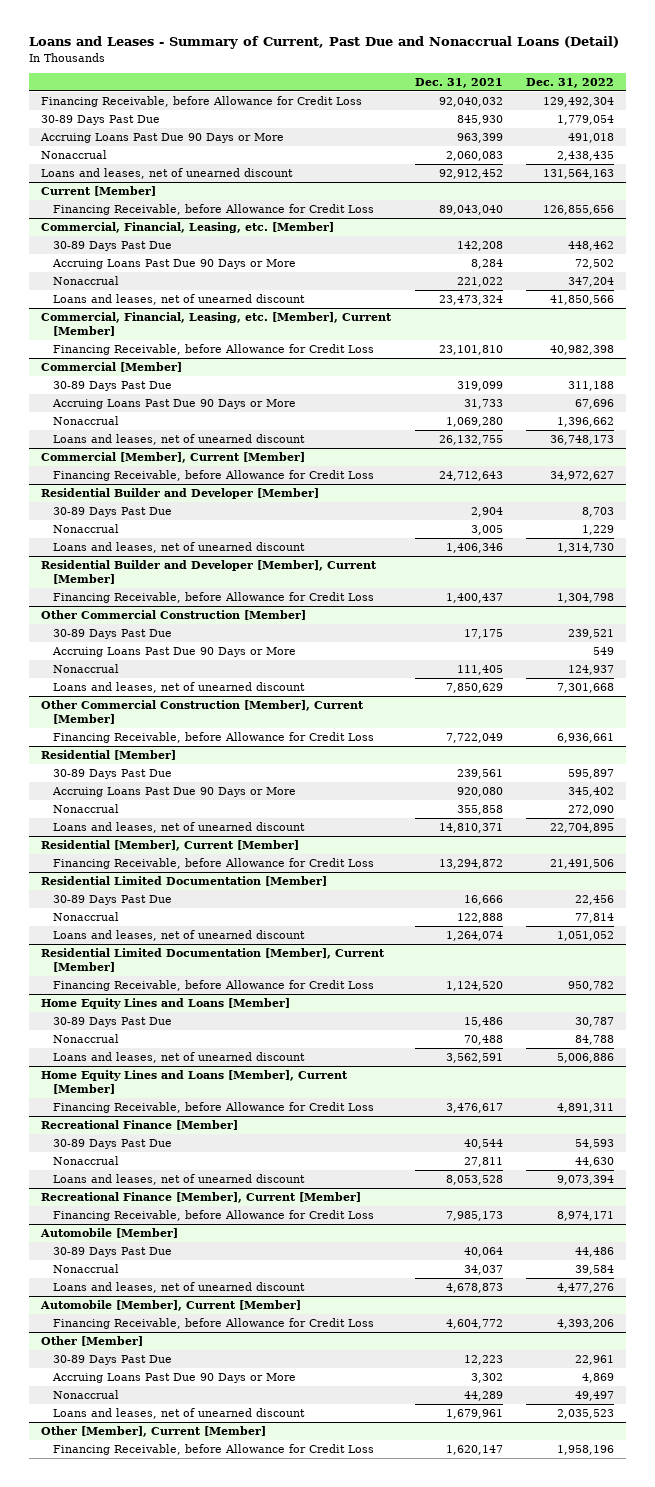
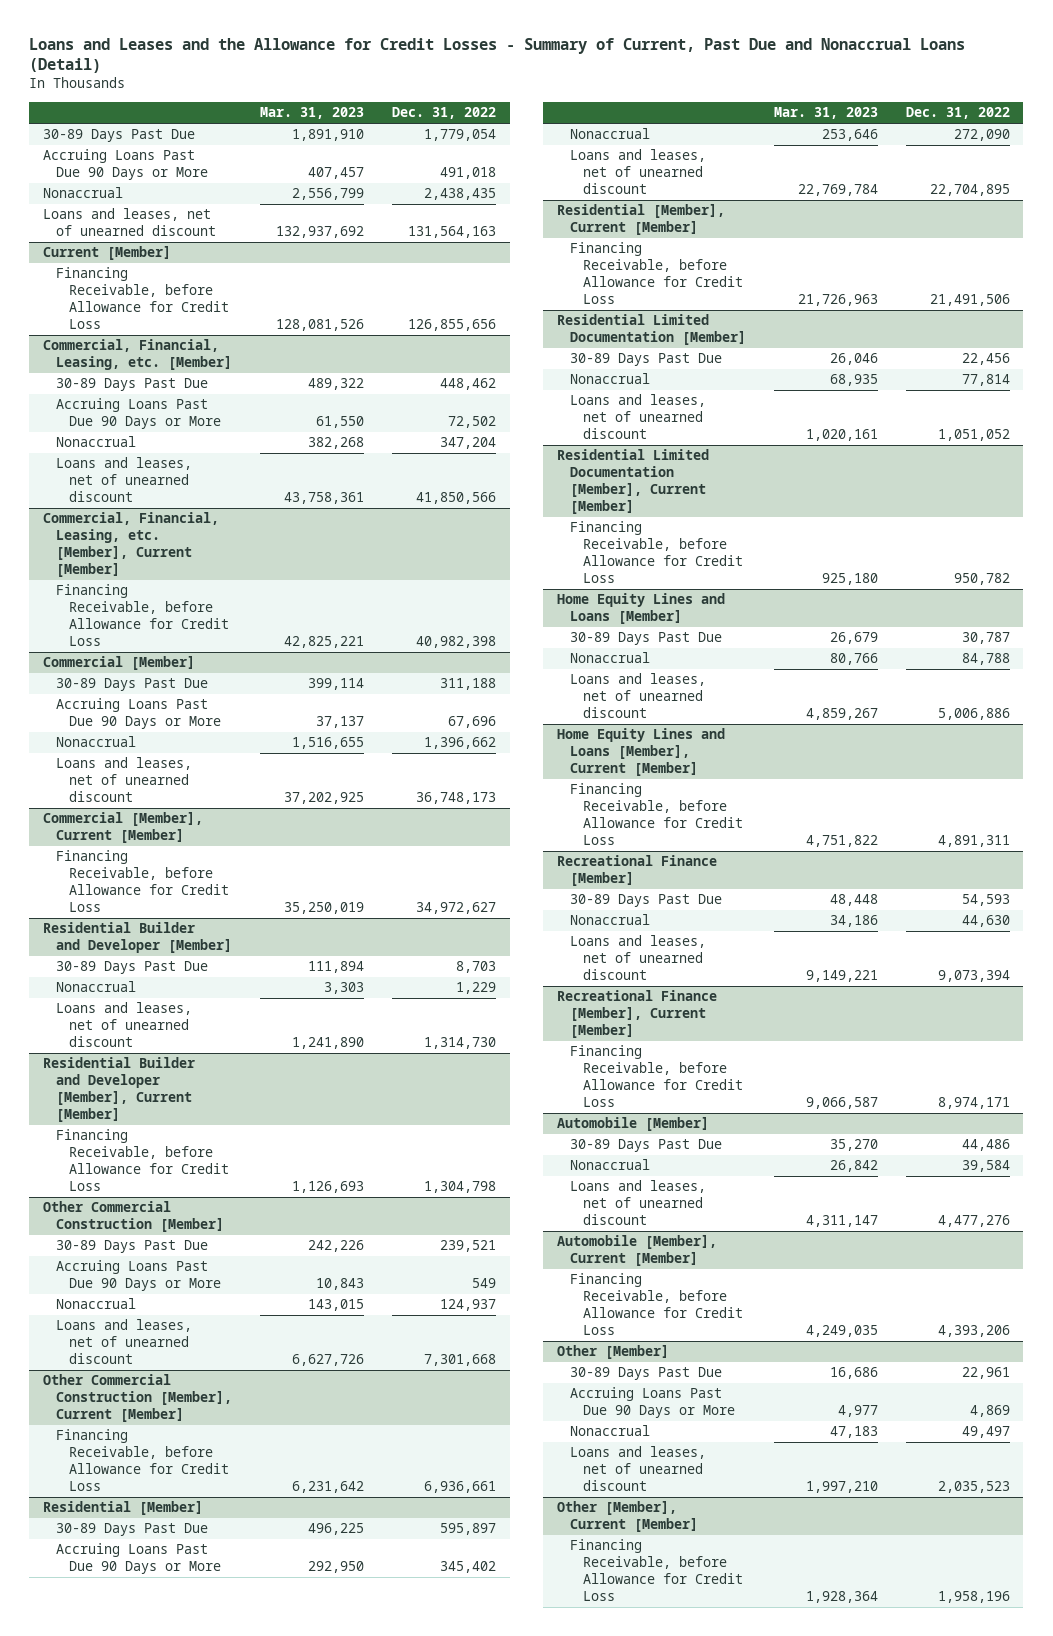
- Loans and Leases - Summary of Current, Past Due and Nonaccrual Loans (Detail)
+ Loans and Leases and the Allowance for Credit Losses - Summary of Current, Past Due and Nonaccrual Loans (Detail)
- | Dec. 31, 2021 | Dec. 31, 2022
+ | Mar. 31, 2023 | Dec. 31, 2022
- Financing Receivable, before Allowance for Credit Loss | 92,040,032 | 129,492,304

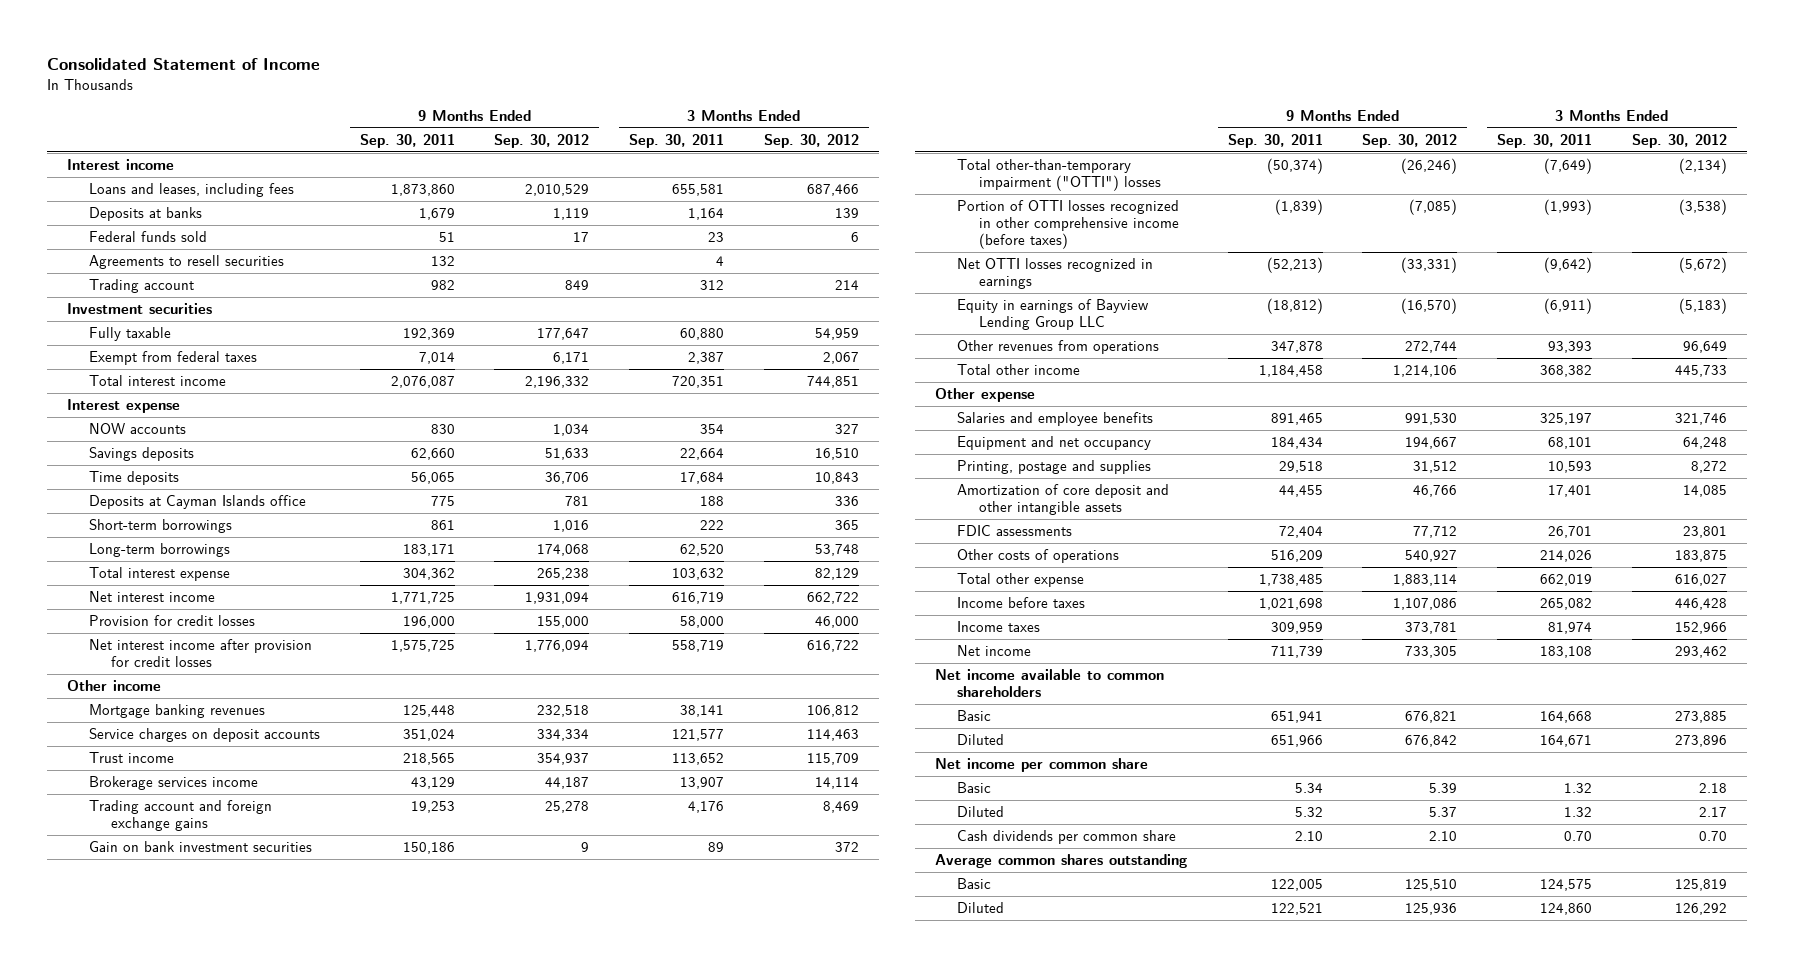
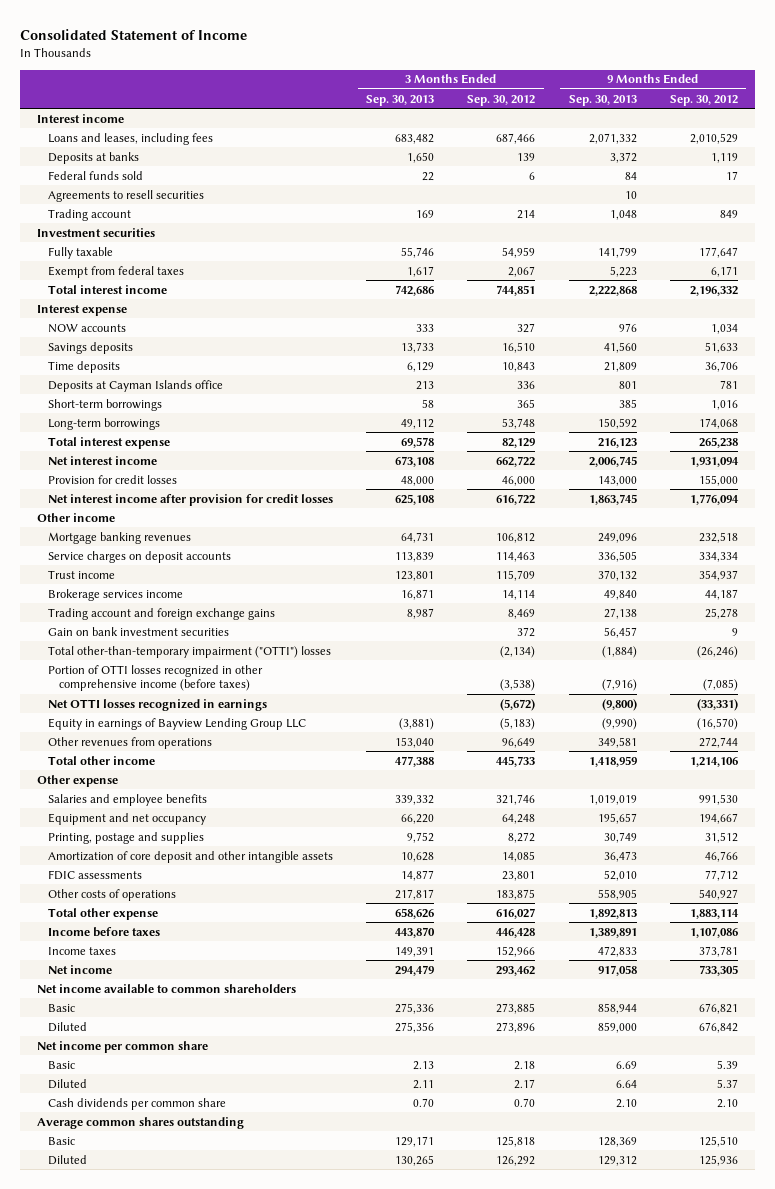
- | 9 Months Ended Sep. 30, 2011 | 9 Months Ended Sep. 30, 2012 | 3 Months Ended Sep. 30, 2011 | 3 Months Ended Sep. 30, 2012
+ | 3 Months Ended Sep. 30, 2013 | 3 Months Ended Sep. 30, 2012 | 9 Months Ended Sep. 30, 2013 | 9 Months Ended Sep. 30, 2012
- Basic | 122,005 | 125,510 | 124,575 | 125,819
+ Basic | 129,171 | 125,818 | 128,369 | 125,510

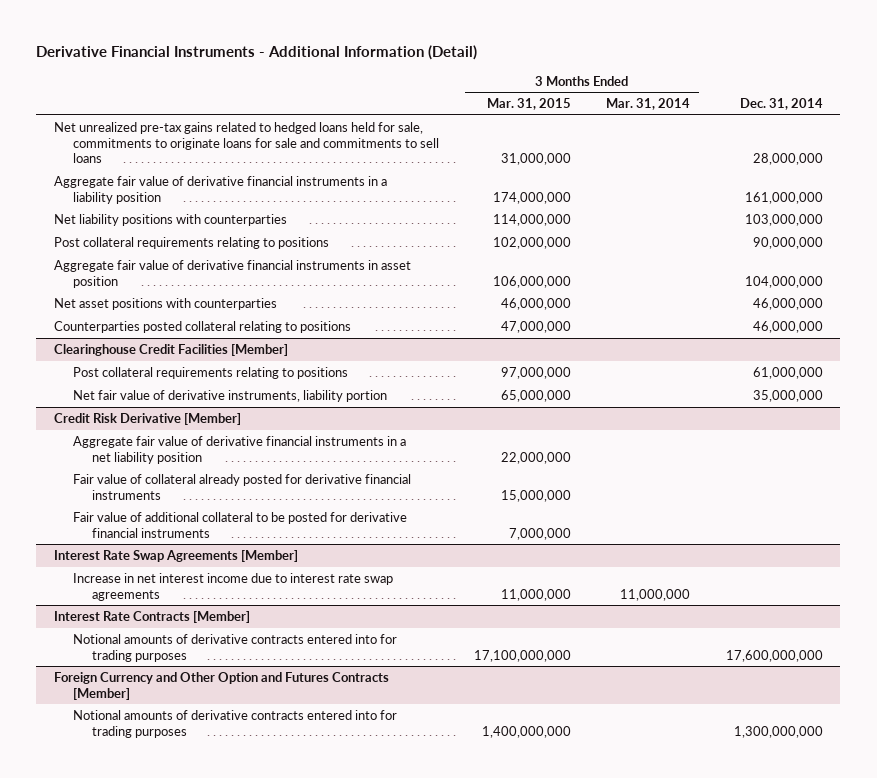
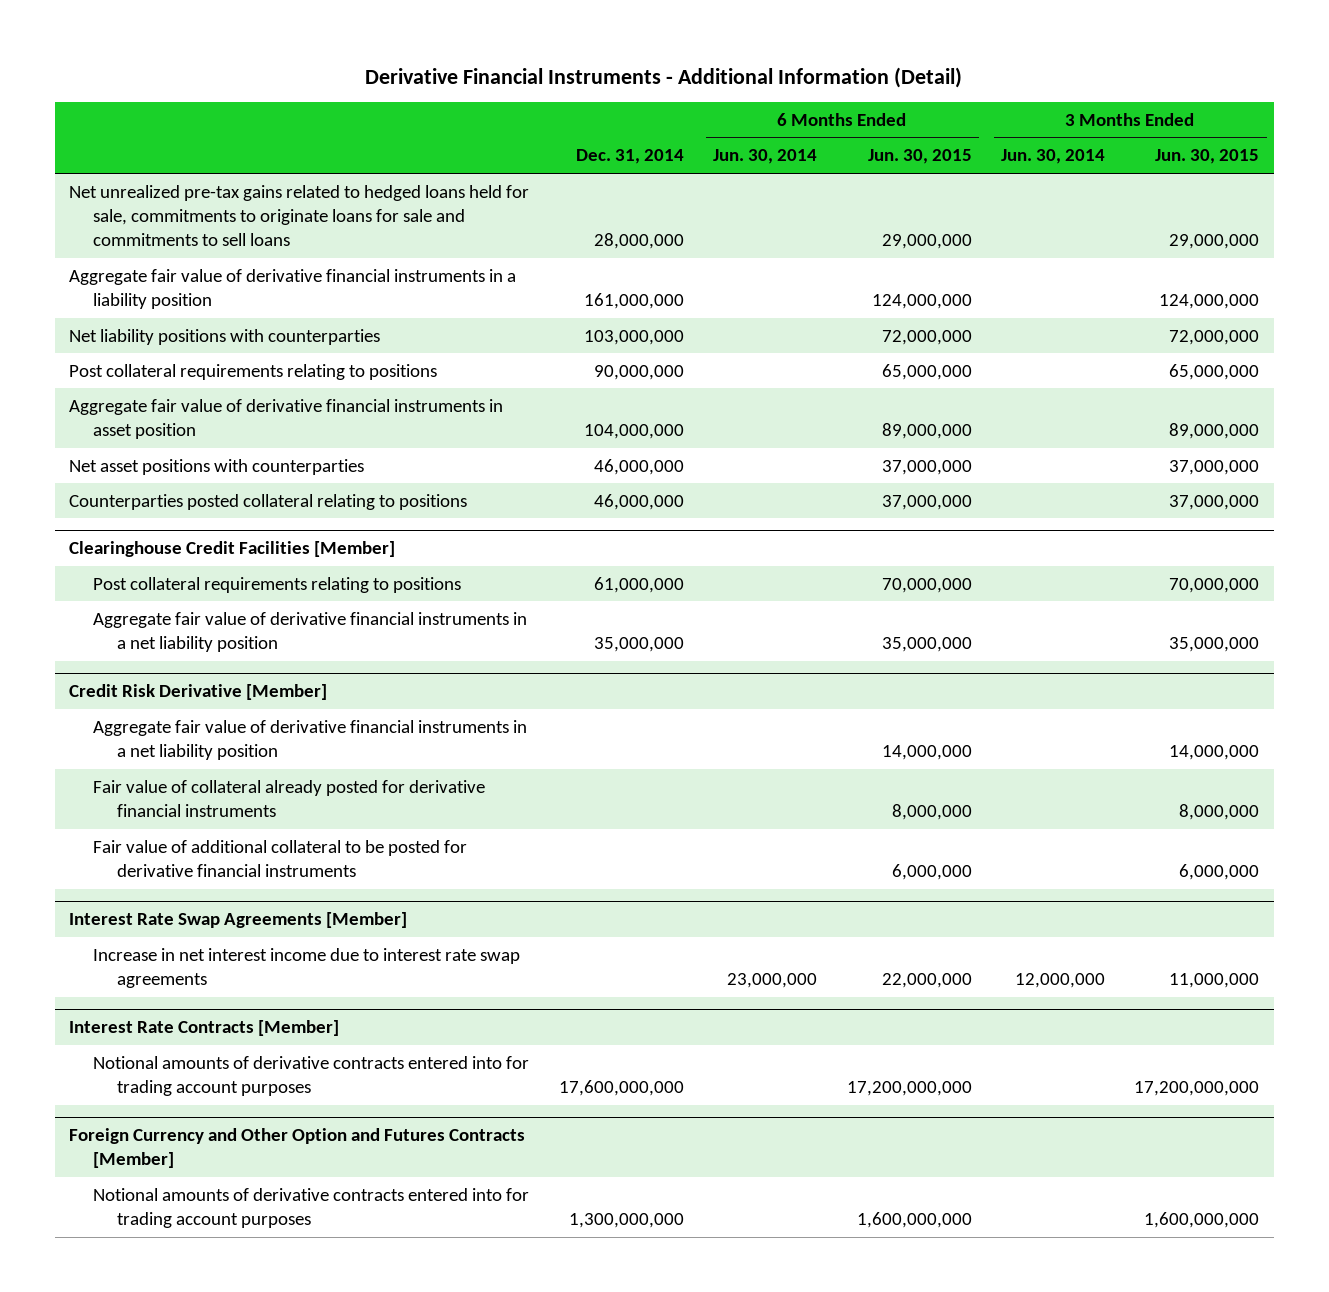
- | 3 Months Ended Mar. 31, 2015 | 3 Months Ended Mar. 31, 2014 | Dec. 31, 2014
+ | Dec. 31, 2014 | 6 Months Ended Jun. 30, 2014 | 6 Months Ended Jun. 30, 2015 | 3 Months Ended Jun. 30, 2014 | 3 Months Ended Jun. 30, 2015
@ Clearinghouse Credit Facilities [Member]
- Net fair value of derivative instruments, liability portion | 65,000,000 | | 35,000,000
+ Aggregate fair value of derivative financial instruments in a net liability position | 35,000,000 | | 35,000,000 | | 35,000,000
@ Interest Rate Contracts [Member]
- Notional amounts of derivative contracts entered into for trading purposes | 17,100,000,000 | | 17,600,000,000
+ Notional amounts of derivative contracts entered into for trading account purposes | 17,600,000,000 | | 17,200,000,000 | | 17,200,000,000
@ Foreign Currency and Other Option and Futures Contracts [Member]
- Notional amounts of derivative contracts entered into for trading purposes | 1,400,000,000 | | 1,300,000,000
+ Notional amounts of derivative contracts entered into for trading account purposes | 1,300,000,000 | | 1,600,000,000 | | 1,600,000,000

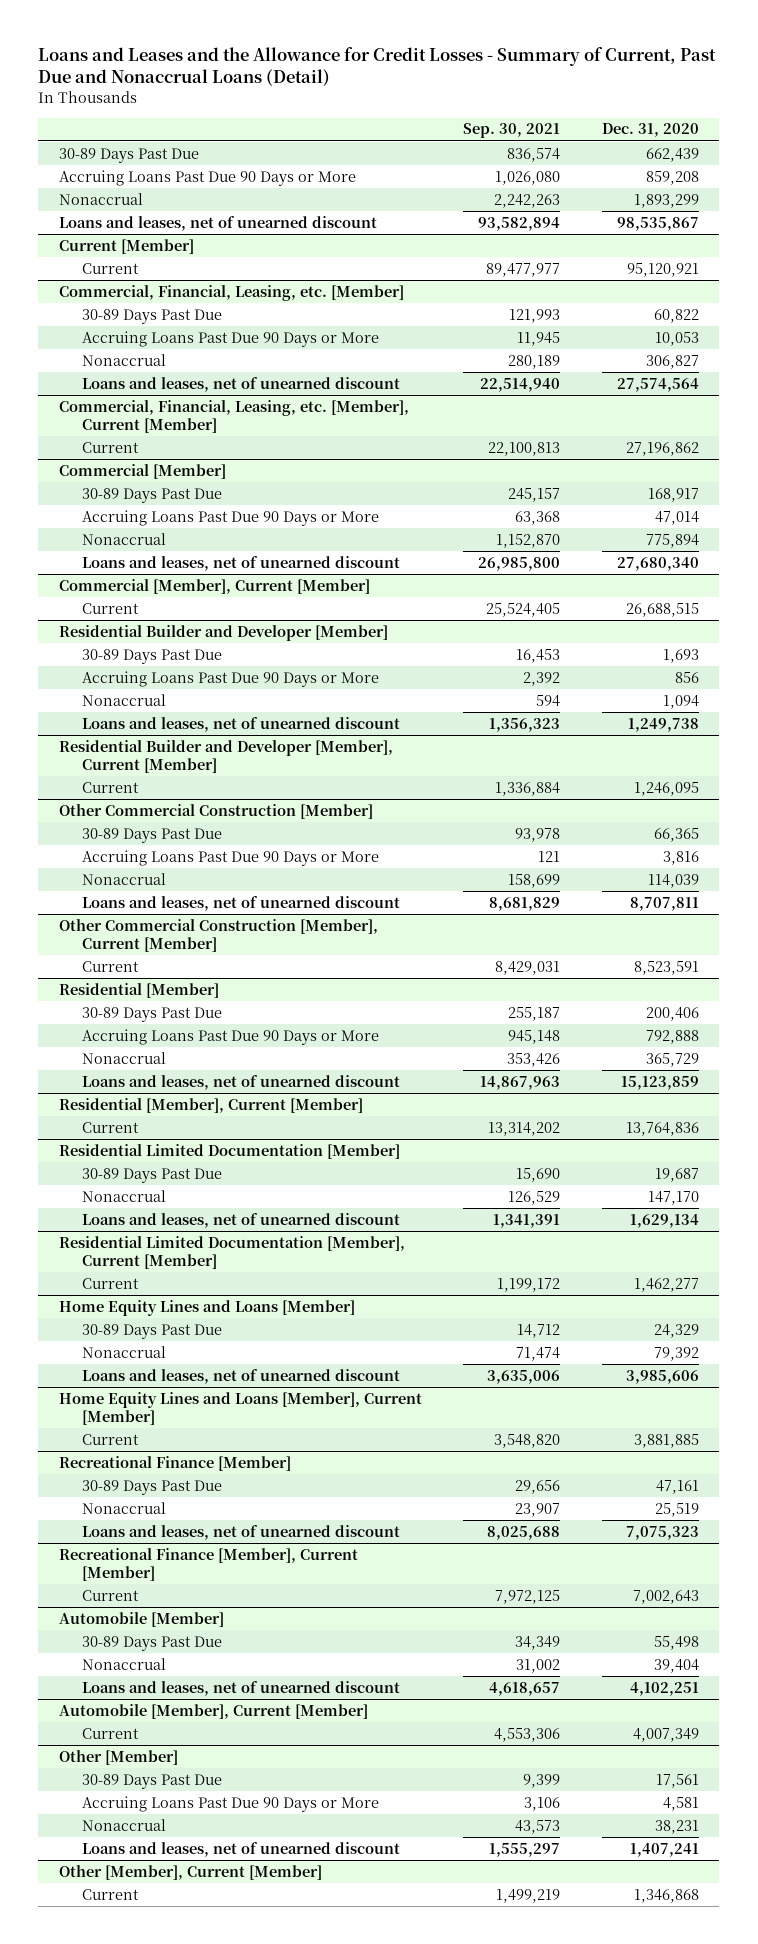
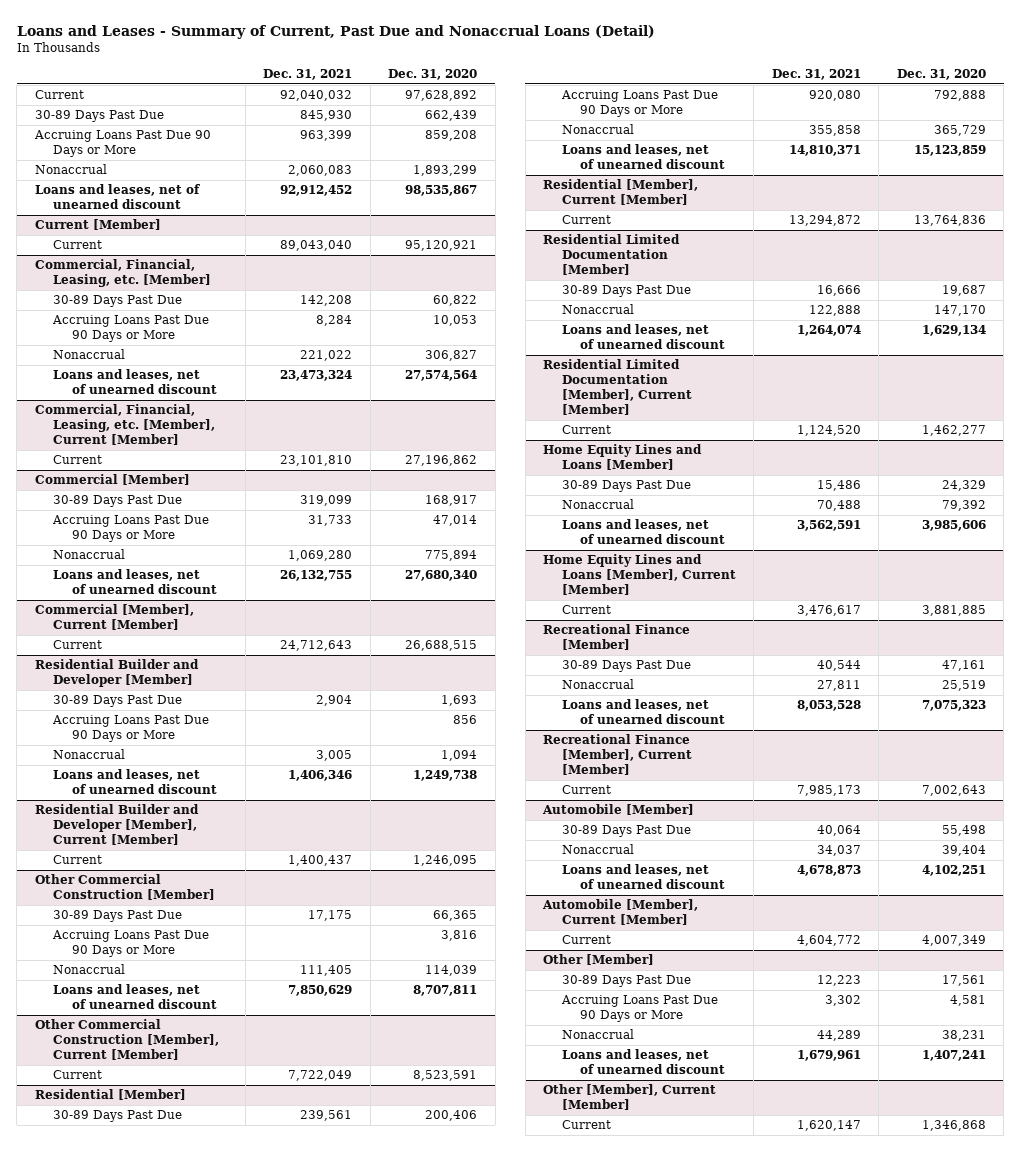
- Loans and Leases and the Allowance for Credit Losses - Summary of Current, Past Due and Nonaccrual Loans (Detail)
+ Loans and Leases - Summary of Current, Past Due and Nonaccrual Loans (Detail)
- | Sep. 30, 2021 | Dec. 31, 2020
+ | Dec. 31, 2021 | Dec. 31, 2020
+ Current | 92,040,032 | 97,628,892

